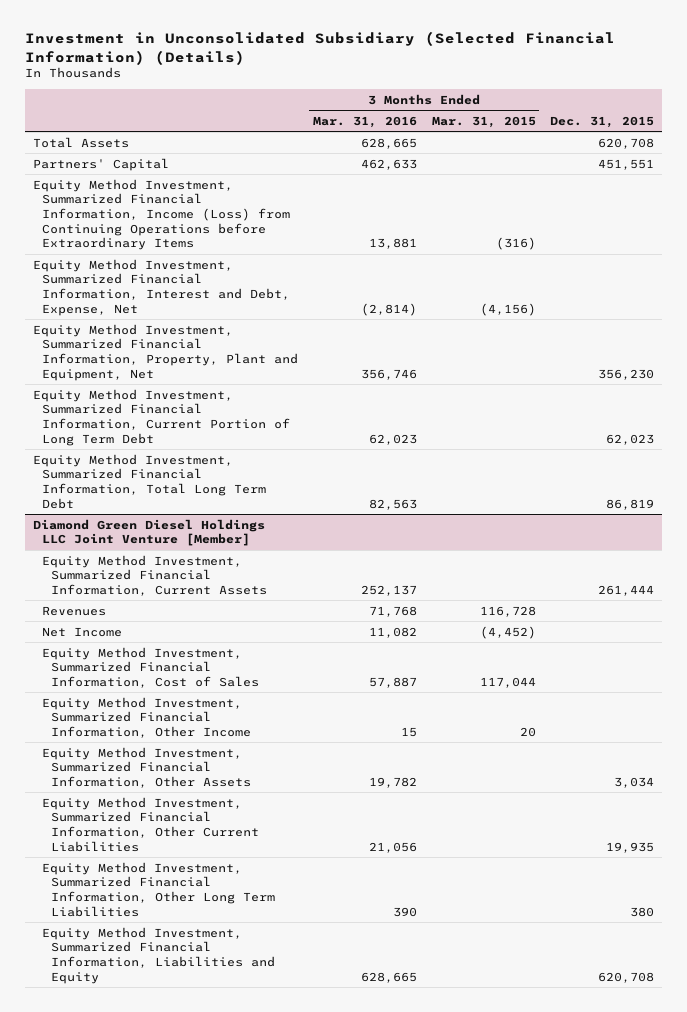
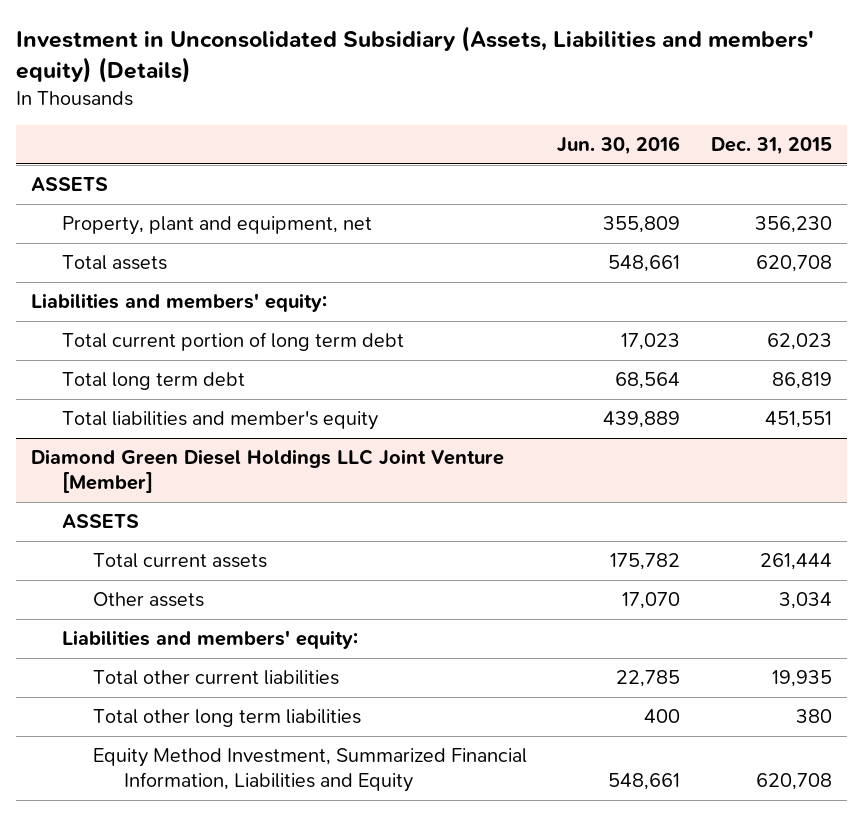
- Investment in Unconsolidated Subsidiary (Selected Financial Information) (Details)
+ Investment in Unconsolidated Subsidiary (Assets, Liabilities and members' equity) (Details)
- | 3 Months Ended Mar. 31, 2016 | 3 Months Ended Mar. 31, 2015 | Dec. 31, 2015
+ | Jun. 30, 2016 | Dec. 31, 2015
- Total Assets | 628,665 | | 620,708
- Partners' Capital | 462,633 | | 451,551
- Equity Method Investment, Summarized Financial Information, Income (Loss) from Continuing Operations before Extraordinary Items | 13,881 | (316) |
- Equity Method Investment, Summarized Financial Information, Interest and Debt, Expense, Net | (2,814) | (4,156) |
- Equity Method Investment, Summarized Financial Information, Property, Plant and Equipment, Net | 356,746 | | 356,230
- Equity Method Investment, Summarized Financial Information, Current Portion of Long Term Debt | 62,023 | | 62,023
- Equity Method Investment, Summarized Financial Information, Total Long Term Debt | 82,563 | | 86,819
+ ASSETS
+ Property, plant and equipment, net | 355,809 | 356,230
+ Total assets | 548,661 | 620,708
+ Liabilities and members' equity:
+ Total current portion of long term debt | 17,023 | 62,023
+ Total long term debt | 68,564 | 86,819
+ Total liabilities and member's equity | 439,889 | 451,551
@ Diamond Green Diesel Holdings LLC Joint Venture [Member]
- Equity Method Investment, Summarized Financial Information, Current Assets | 252,137 | | 261,444
- Revenues | 71,768 | 116,728 |
- Net Income | 11,082 | (4,452) |
- Equity Method Investment, Summarized Financial Information, Cost of Sales | 57,887 | 117,044 |
- Equity Method Investment, Summarized Financial Information, Other Income | 15 | 20 |
- Equity Method Investment, Summarized Financial Information, Other Assets | 19,782 | | 3,034
- Equity Method Investment, Summarized Financial Information, Other Current Liabilities | 21,056 | | 19,935
- Equity Method Investment, Summarized Financial Information, Other Long Term Liabilities | 390 | | 380
+ ASSETS
+ Total current assets | 175,782 | 261,444
+ Other assets | 17,070 | 3,034
+ Liabilities and members' equity:
+ Total other current liabilities | 22,785 | 19,935
+ Total other long term liabilities | 400 | 380

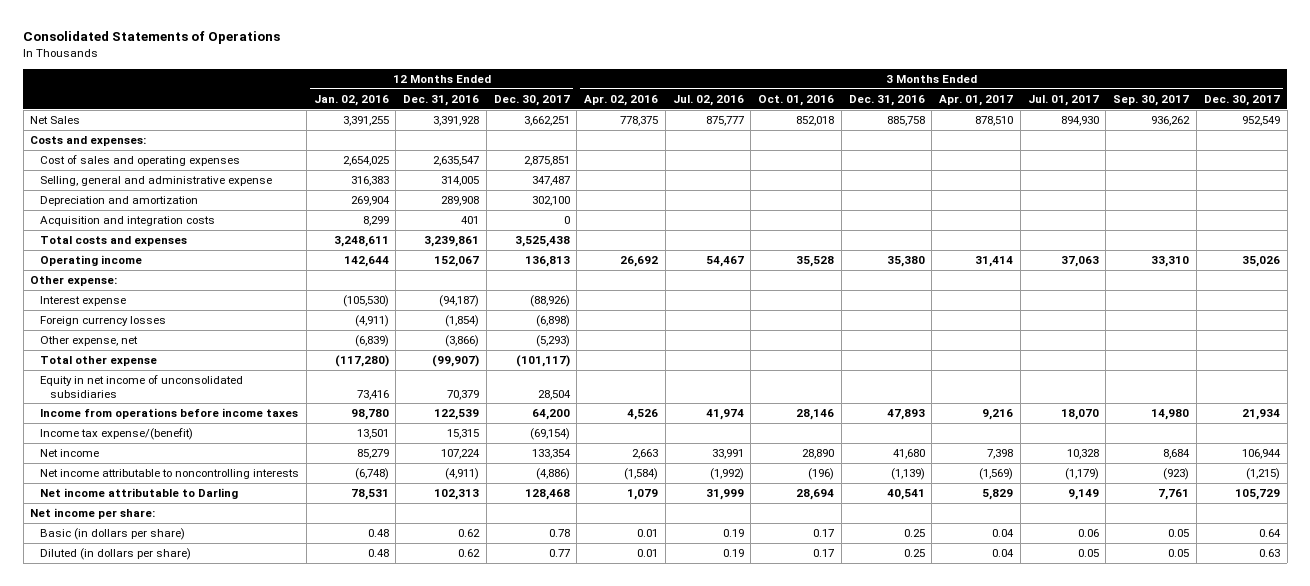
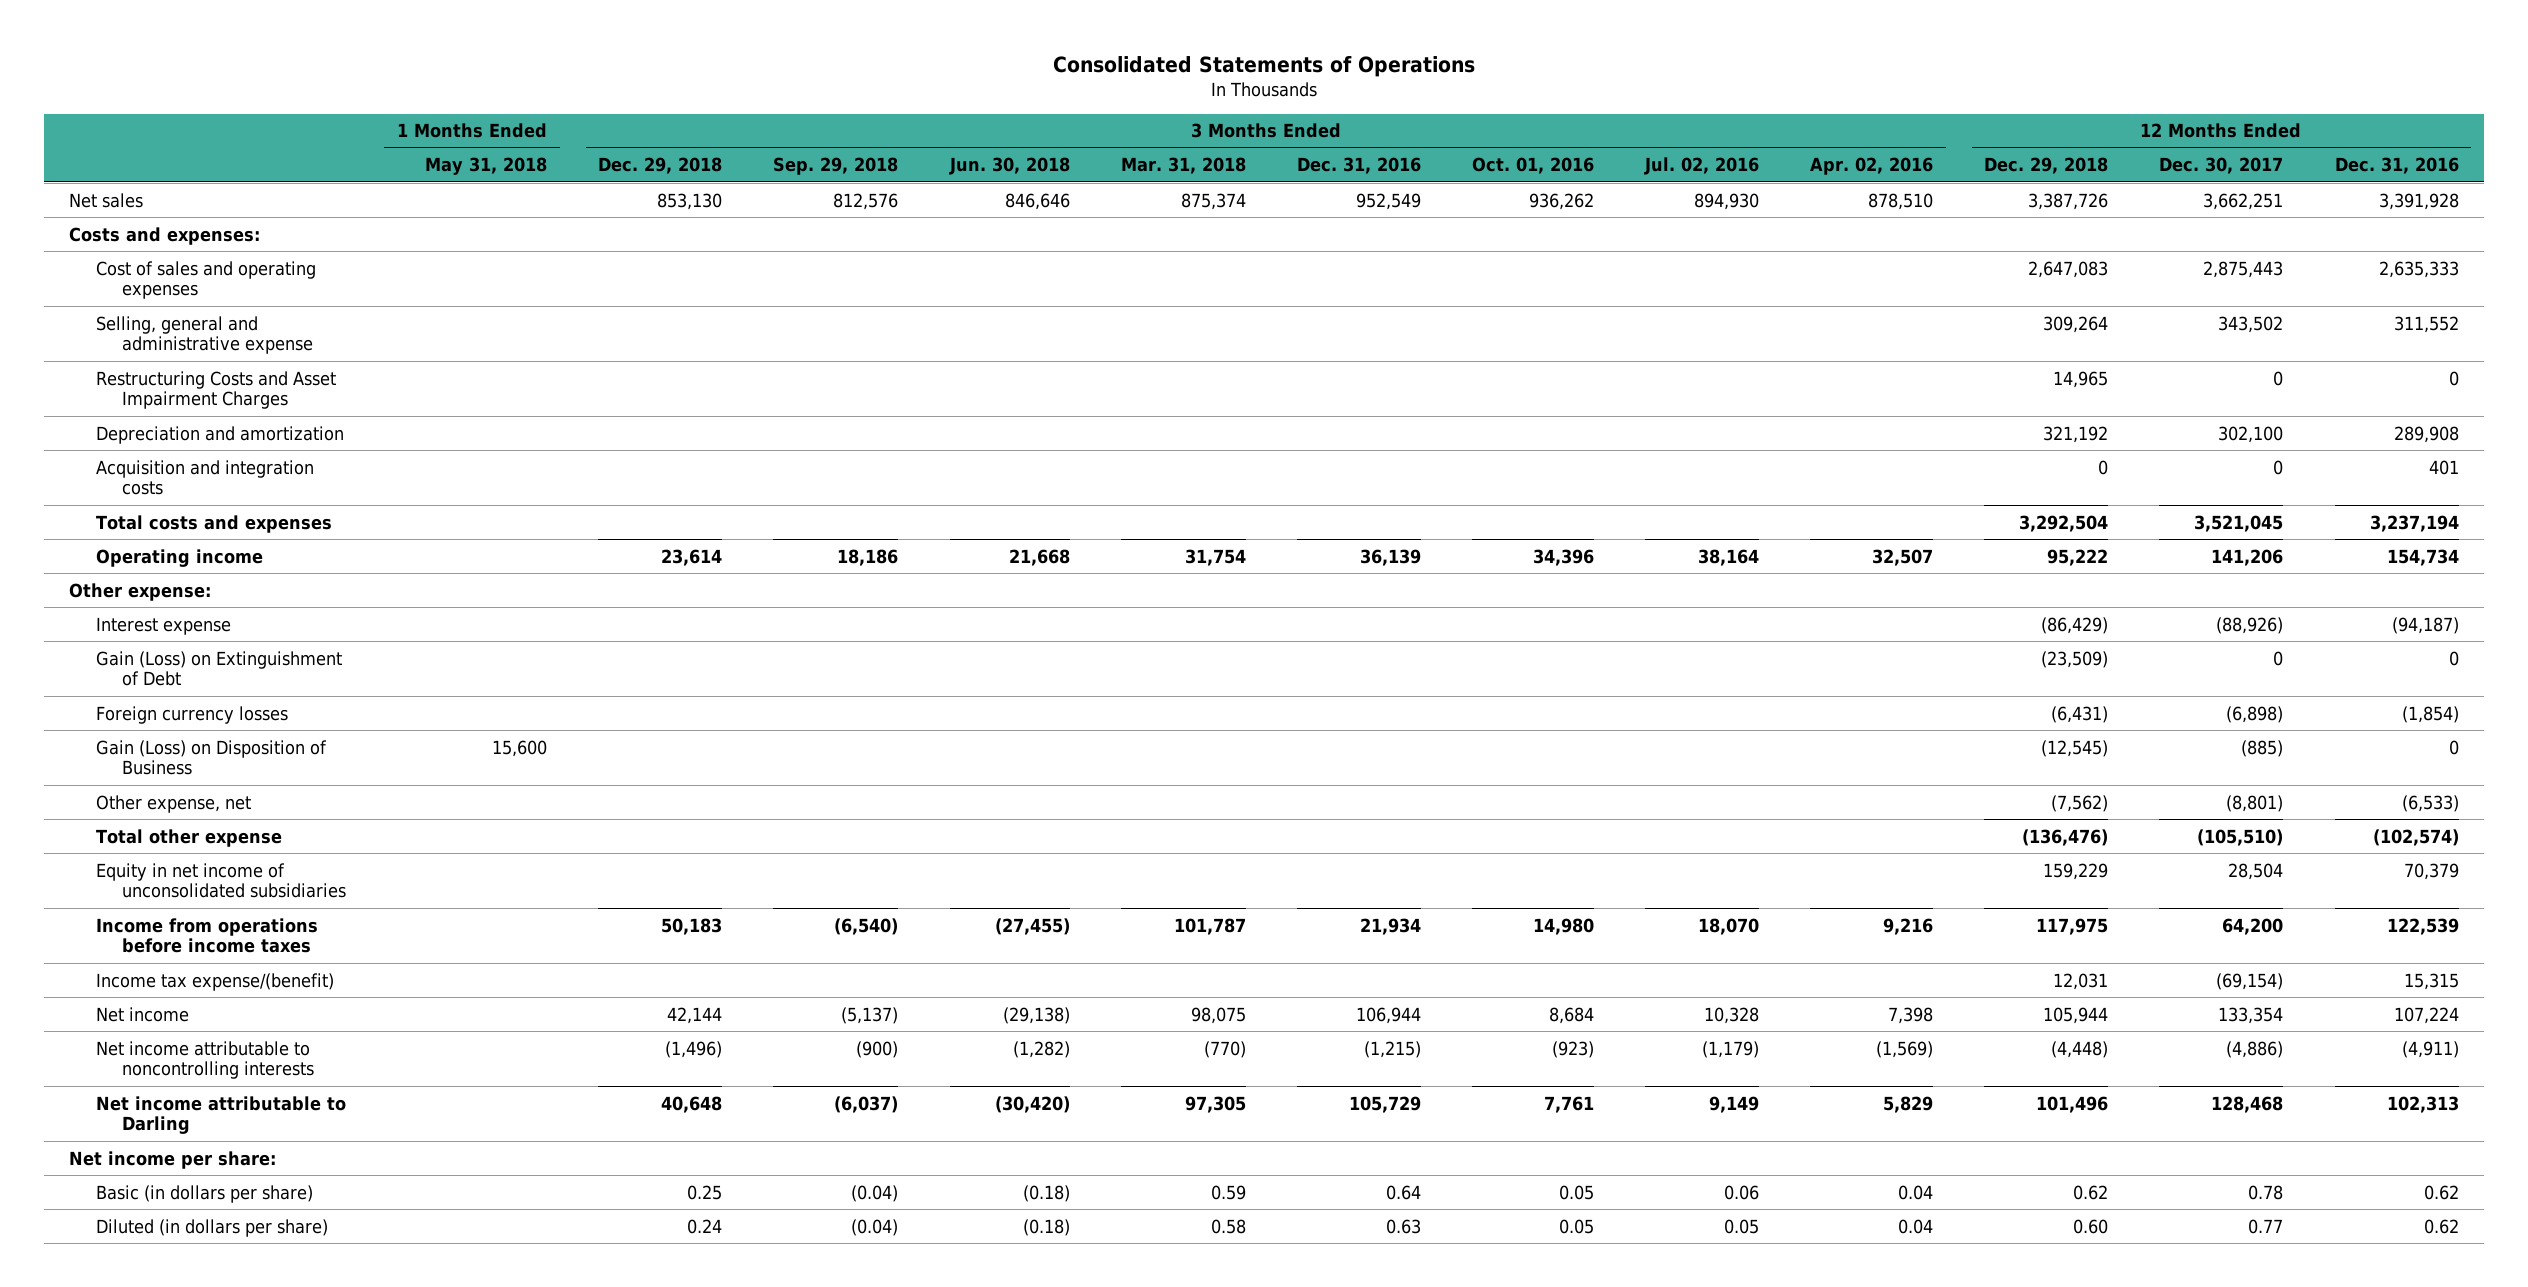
- | 12 Months Ended Jan. 02, 2016 | 12 Months Ended Dec. 31, 2016 | 12 Months Ended Dec. 30, 2017 | 3 Months Ended Apr. 02, 2016 | 3 Months Ended Jul. 02, 2016 | 3 Months Ended Oct. 01, 2016 | 3 Months Ended Dec. 31, 2016 | 3 Months Ended Apr. 01, 2017 | 3 Months Ended Jul. 01, 2017 | 3 Months Ended Sep. 30, 2017 | 3 Months Ended Dec. 30, 2017
+ | 1 Months Ended May 31, 2018 | 3 Months Ended Dec. 29, 2018 | 3 Months Ended Sep. 29, 2018 | 3 Months Ended Jun. 30, 2018 | 3 Months Ended Mar. 31, 2018 | 3 Months Ended Dec. 31, 2016 | 3 Months Ended Oct. 01, 2016 | 3 Months Ended Jul. 02, 2016 | 3 Months Ended Apr. 02, 2016 | 12 Months Ended Dec. 29, 2018 | 12 Months Ended Dec. 30, 2017 | 12 Months Ended Dec. 31, 2016
- Net Sales | 3,391,255 | 3,391,928 | 3,662,251 | 778,375 | 875,777 | 852,018 | 885,758 | 878,510 | 894,930 | 936,262 | 952,549
+ Net sales | | 853,130 | 812,576 | 846,646 | 875,374 | 952,549 | 936,262 | 894,930 | 878,510 | 3,387,726 | 3,662,251 | 3,391,928
- Cost of sales and operating expenses | 2,654,025 | 2,635,547 | 2,875,851 | | | | | | | |
- Selling, general and administrative expense | 316,383 | 314,005 | 347,487 | | | | | | | |
+ Cost of sales and operating expenses | | | | | | | | | | 2,647,083 | 2,875,443 | 2,635,333
+ Selling, general and administrative expense | | | | | | | | | | 309,264 | 343,502 | 311,552
+ Restructuring Costs and Asset Impairment Charges | | | | | | | | | | 14,965 | 0 | 0
- Total costs and expenses | 3,248,611 | 3,239,861 | 3,525,438 | | | | | | | |
- Operating income | 142,644 | 152,067 | 136,813 | 26,692 | 54,467 | 35,528 | 35,380 | 31,414 | 37,063 | 33,310 | 35,026
+ Total costs and expenses | | | | | | | | | | 3,292,504 | 3,521,045 | 3,237,194
+ Operating income | | 23,614 | 18,186 | 21,668 | 31,754 | 36,139 | 34,396 | 38,164 | 32,507 | 95,222 | 141,206 | 154,734
+ Gain (Loss) on Extinguishment of Debt | | | | | | | | | | (23,509) | 0 | 0
- Other expense, net | (6,839) | (3,866) | (5,293) | | | | | | | |
- Total other expense | (117,280) | (99,907) | (101,117) | | | | | | | |
+ Gain (Loss) on Disposition of Business | 15,600 | | | | | | | | | (12,545) | (885) | 0
+ Other expense, net | | | | | | | | | | (7,562) | (8,801) | (6,533)
+ Total other expense | | | | | | | | | | (136,476) | (105,510) | (102,574)
- Income from operations before income taxes | 98,780 | 122,539 | 64,200 | 4,526 | 41,974 | 28,146 | 47,893 | 9,216 | 18,070 | 14,980 | 21,934
+ Income from operations before income taxes | | 50,183 | (6,540) | (27,455) | 101,787 | 21,934 | 14,980 | 18,070 | 9,216 | 117,975 | 64,200 | 122,539
- Net income | 85,279 | 107,224 | 133,354 | 2,663 | 33,991 | 28,890 | 41,680 | 7,398 | 10,328 | 8,684 | 106,944
- Net income attributable to noncontrolling interests | (6,748) | (4,911) | (4,886) | (1,584) | (1,992) | (196) | (1,139) | (1,569) | (1,179) | (923) | (1,215)
- Net income attributable to Darling | 78,531 | 102,313 | 128,468 | 1,079 | 31,999 | 28,694 | 40,541 | 5,829 | 9,149 | 7,761 | 105,729
+ Net income | | 42,144 | (5,137) | (29,138) | 98,075 | 106,944 | 8,684 | 10,328 | 7,398 | 105,944 | 133,354 | 107,224
+ Net income attributable to noncontrolling interests | | (1,496) | (900) | (1,282) | (770) | (1,215) | (923) | (1,179) | (1,569) | (4,448) | (4,886) | (4,911)
+ Net income attributable to Darling | | 40,648 | (6,037) | (30,420) | 97,305 | 105,729 | 7,761 | 9,149 | 5,829 | 101,496 | 128,468 | 102,313
- Basic (in dollars per share) | 0.48 | 0.62 | 0.78 | 0.01 | 0.19 | 0.17 | 0.25 | 0.04 | 0.06 | 0.05 | 0.64
- Diluted (in dollars per share) | 0.48 | 0.62 | 0.77 | 0.01 | 0.19 | 0.17 | 0.25 | 0.04 | 0.05 | 0.05 | 0.63
+ Basic (in dollars per share) | | 0.25 | (0.04) | (0.18) | 0.59 | 0.64 | 0.05 | 0.06 | 0.04 | 0.62 | 0.78 | 0.62
+ Diluted (in dollars per share) | | 0.24 | (0.04) | (0.18) | 0.58 | 0.63 | 0.05 | 0.05 | 0.04 | 0.60 | 0.77 | 0.62

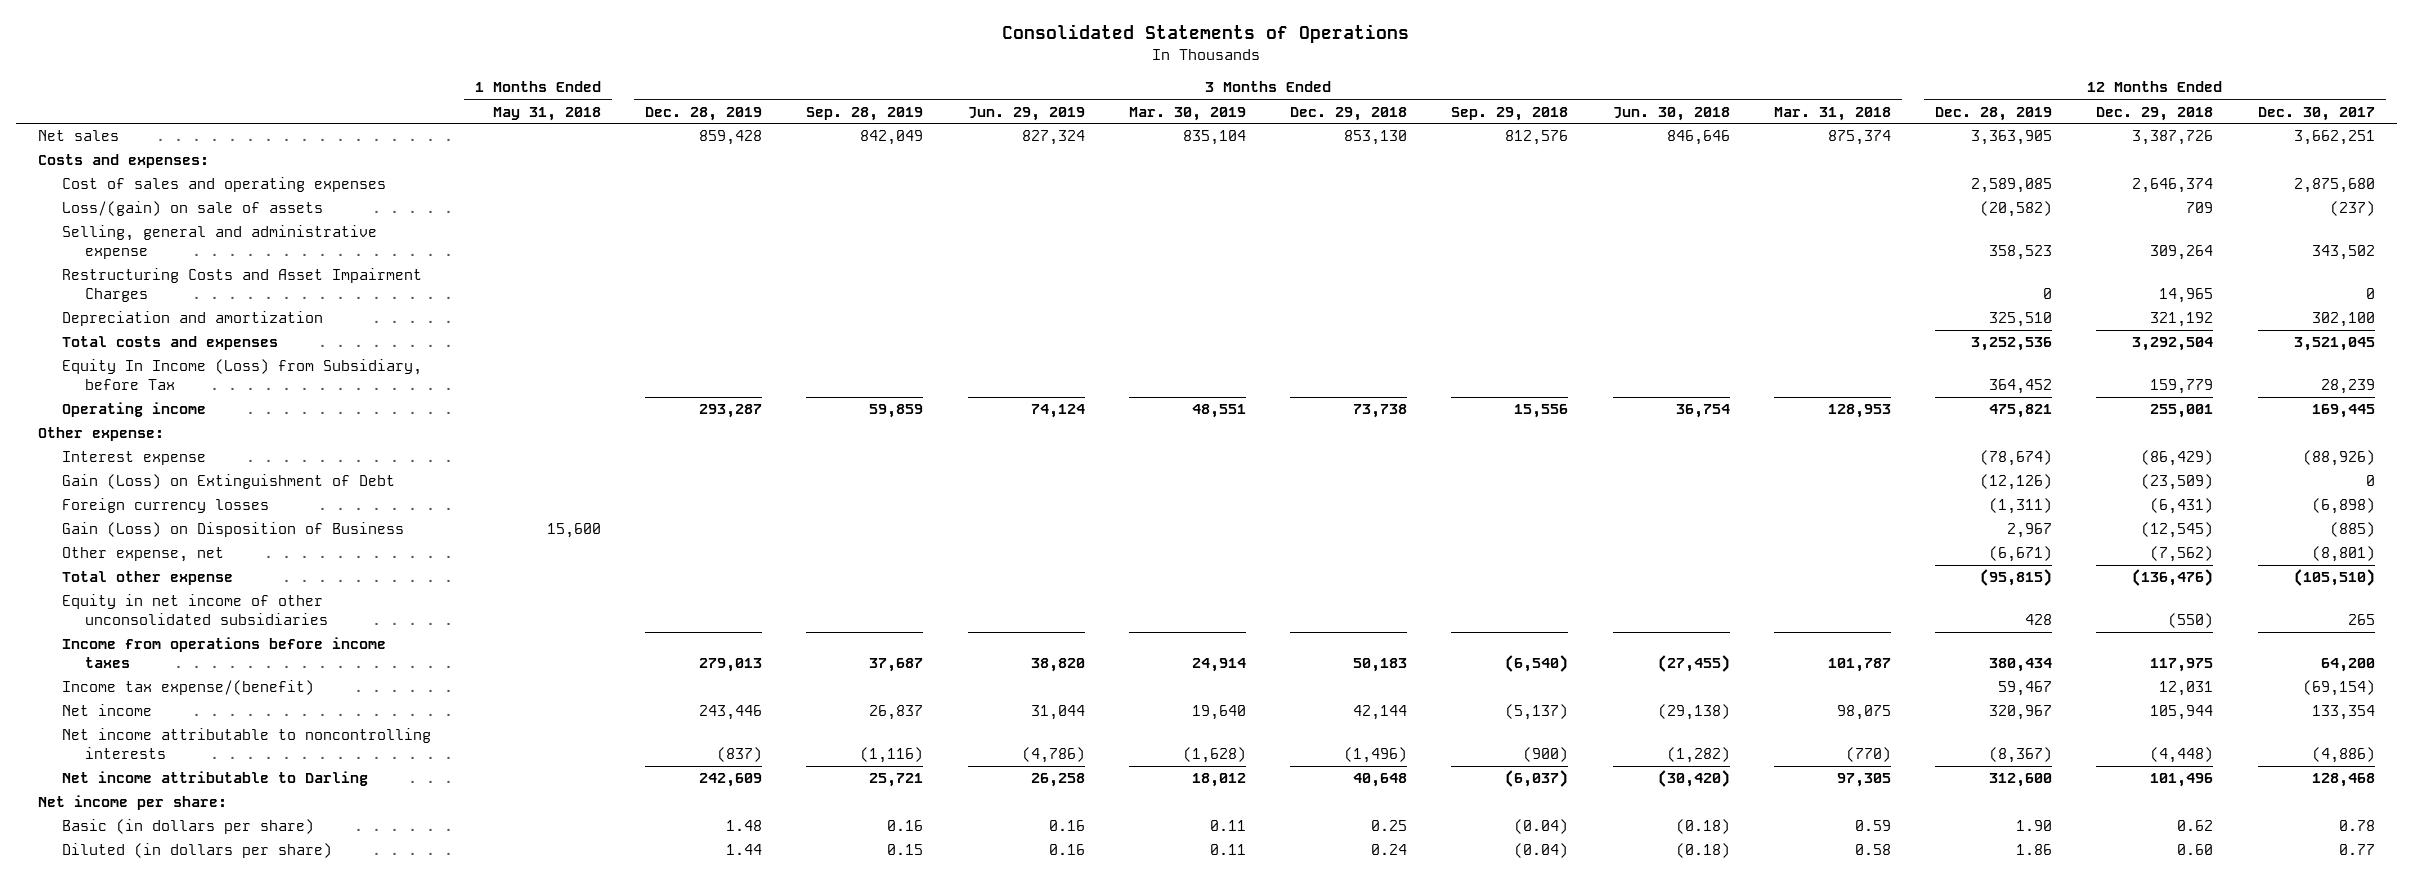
- | 1 Months Ended May 31, 2018 | 3 Months Ended Dec. 29, 2018 | 3 Months Ended Sep. 29, 2018 | 3 Months Ended Jun. 30, 2018 | 3 Months Ended Mar. 31, 2018 | 3 Months Ended Dec. 31, 2016 | 3 Months Ended Oct. 01, 2016 | 3 Months Ended Jul. 02, 2016 | 3 Months Ended Apr. 02, 2016 | 12 Months Ended Dec. 29, 2018 | 12 Months Ended Dec. 30, 2017 | 12 Months Ended Dec. 31, 2016
+ | 1 Months Ended May 31, 2018 | 3 Months Ended Dec. 28, 2019 | 3 Months Ended Sep. 28, 2019 | 3 Months Ended Jun. 29, 2019 | 3 Months Ended Mar. 30, 2019 | 3 Months Ended Dec. 29, 2018 | 3 Months Ended Sep. 29, 2018 | 3 Months Ended Jun. 30, 2018 | 3 Months Ended Mar. 31, 2018 | 12 Months Ended Dec. 28, 2019 | 12 Months Ended Dec. 29, 2018 | 12 Months Ended Dec. 30, 2017
- Cost of sales and operating expenses | | | | | | | | | | 2,647,083 | 2,875,443 | 2,635,333
+ Cost of sales and operating expenses | | | | | | | | | | 2,589,085 | 2,646,374 | 2,875,680
+ Loss/(gain) on sale of assets | | | | | | | | | | (20,582) | 709 | (237)
- Acquisition and integration costs | | | | | | | | | | 0 | 0 | 401
- Operating income | | 23,614 | 18,186 | 21,668 | 31,754 | 36,139 | 34,396 | 38,164 | 32,507 | 95,222 | 141,206 | 154,734
+ Equity In Income (Loss) from Subsidiary, before Tax | | | | | | | | | | 364,452 | 159,779 | 28,239
+ Operating income | | 293,287 | 59,859 | 74,124 | 48,551 | 73,738 | 15,556 | 36,754 | 128,953 | 475,821 | 255,001 | 169,445
- Equity in net income of unconsolidated subsidiaries | | | | | | | | | | 159,229 | 28,504 | 70,379
+ Equity in net income of other unconsolidated subsidiaries | | | | | | | | | | 428 | (550) | 265

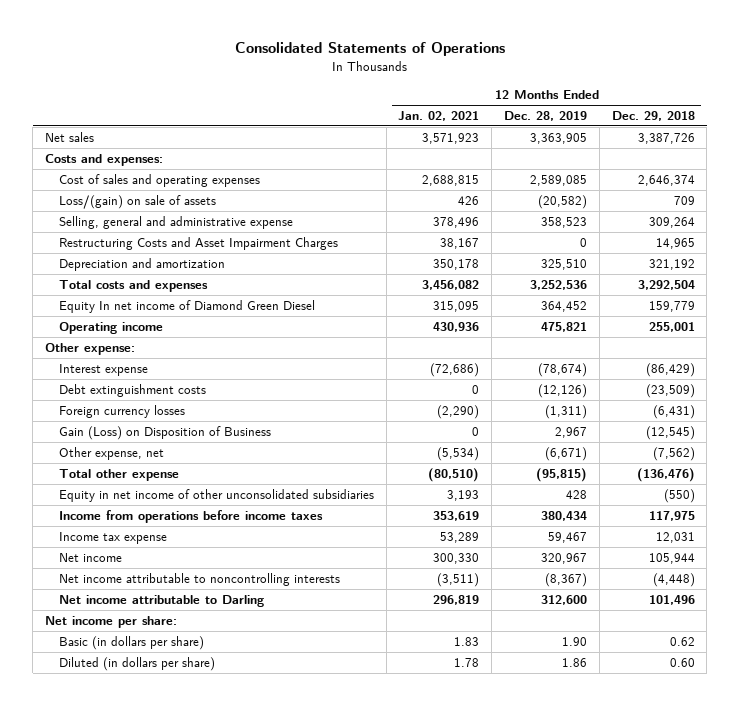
- | 1 Months Ended May 31, 2018 | 3 Months Ended Dec. 28, 2019 | 3 Months Ended Sep. 28, 2019 | 3 Months Ended Jun. 29, 2019 | 3 Months Ended Mar. 30, 2019 | 3 Months Ended Dec. 29, 2018 | 3 Months Ended Sep. 29, 2018 | 3 Months Ended Jun. 30, 2018 | 3 Months Ended Mar. 31, 2018 | 12 Months Ended Dec. 28, 2019 | 12 Months Ended Dec. 29, 2018 | 12 Months Ended Dec. 30, 2017
+ | 12 Months Ended Jan. 02, 2021 | 12 Months Ended Dec. 28, 2019 | 12 Months Ended Dec. 29, 2018
- Equity In Income (Loss) from Subsidiary, before Tax | | | | | | | | | | 364,452 | 159,779 | 28,239
+ Equity In net income of Diamond Green Diesel | 315,095 | 364,452 | 159,779
- Gain (Loss) on Extinguishment of Debt | | | | | | | | | | (12,126) | (23,509) | 0
+ Debt extinguishment costs | 0 | (12,126) | (23,509)
- Income tax expense/(benefit) | | | | | | | | | | 59,467 | 12,031 | (69,154)
+ Income tax expense | 53,289 | 59,467 | 12,031

